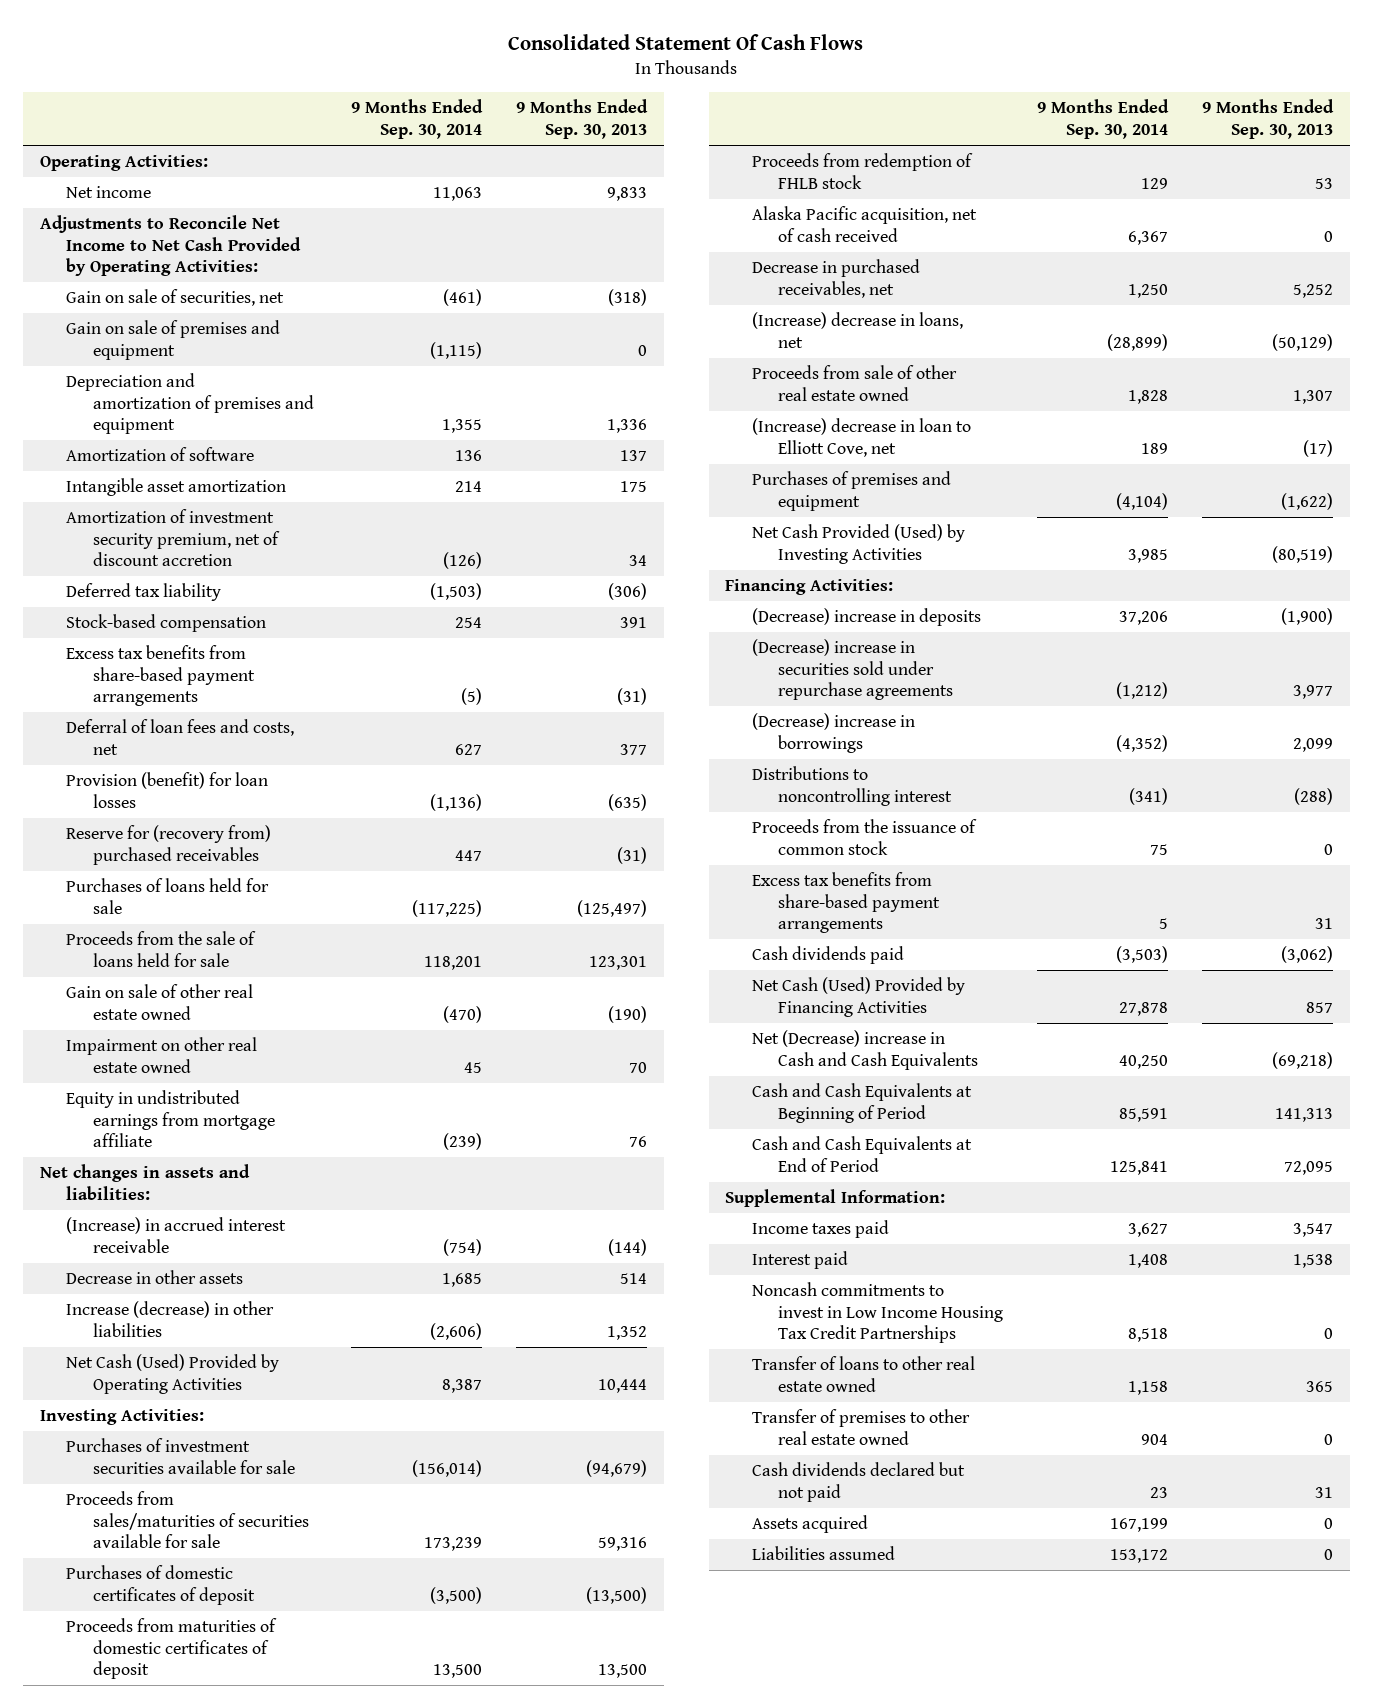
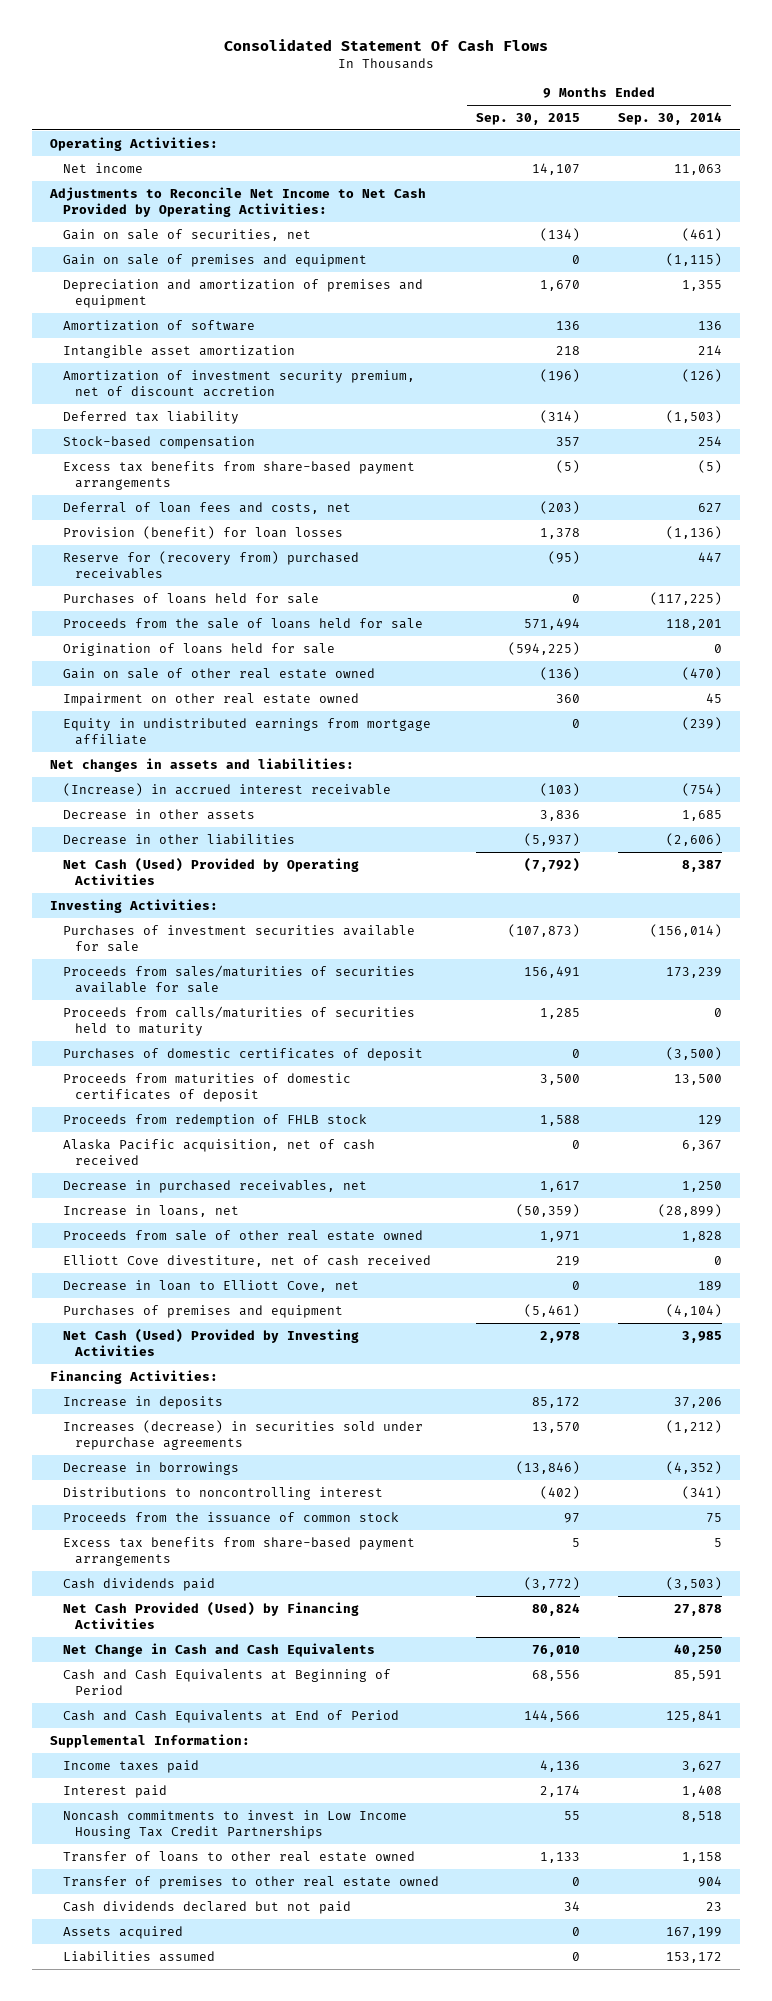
- | 9 Months Ended Sep. 30, 2014 | 9 Months Ended Sep. 30, 2013
+ | 9 Months Ended Sep. 30, 2015 | 9 Months Ended Sep. 30, 2014
+ Origination of loans held for sale | (594,225) | 0
- Increase (decrease) in other liabilities | (2,606) | 1,352
+ Decrease in other liabilities | (5,937) | (2,606)
+ Proceeds from calls/maturities of securities held to maturity | 1,285 | 0
- (Increase) decrease in loans, net | (28,899) | (50,129)
+ Increase in loans, net | (50,359) | (28,899)
- (Increase) decrease in loan to Elliott Cove, net | 189 | (17)
+ Elliott Cove divestiture, net of cash received | 219 | 0
+ Decrease in loan to Elliott Cove, net | 0 | 189
- Net Cash Provided (Used) by Investing Activities | 3,985 | (80,519)
+ Net Cash (Used) Provided by Investing Activities | 2,978 | 3,985
- (Decrease) increase in deposits | 37,206 | (1,900)
- (Decrease) increase in securities sold under repurchase agreements | (1,212) | 3,977
- (Decrease) increase in borrowings | (4,352) | 2,099
+ Increase in deposits | 85,172 | 37,206
+ Increases (decrease) in securities sold under repurchase agreements | 13,570 | (1,212)
+ Decrease in borrowings | (13,846) | (4,352)
- Net Cash (Used) Provided by Financing Activities | 27,878 | 857
- Net (Decrease) increase in Cash and Cash Equivalents | 40,250 | (69,218)
+ Net Cash Provided (Used) by Financing Activities | 80,824 | 27,878
+ Net Change in Cash and Cash Equivalents | 76,010 | 40,250

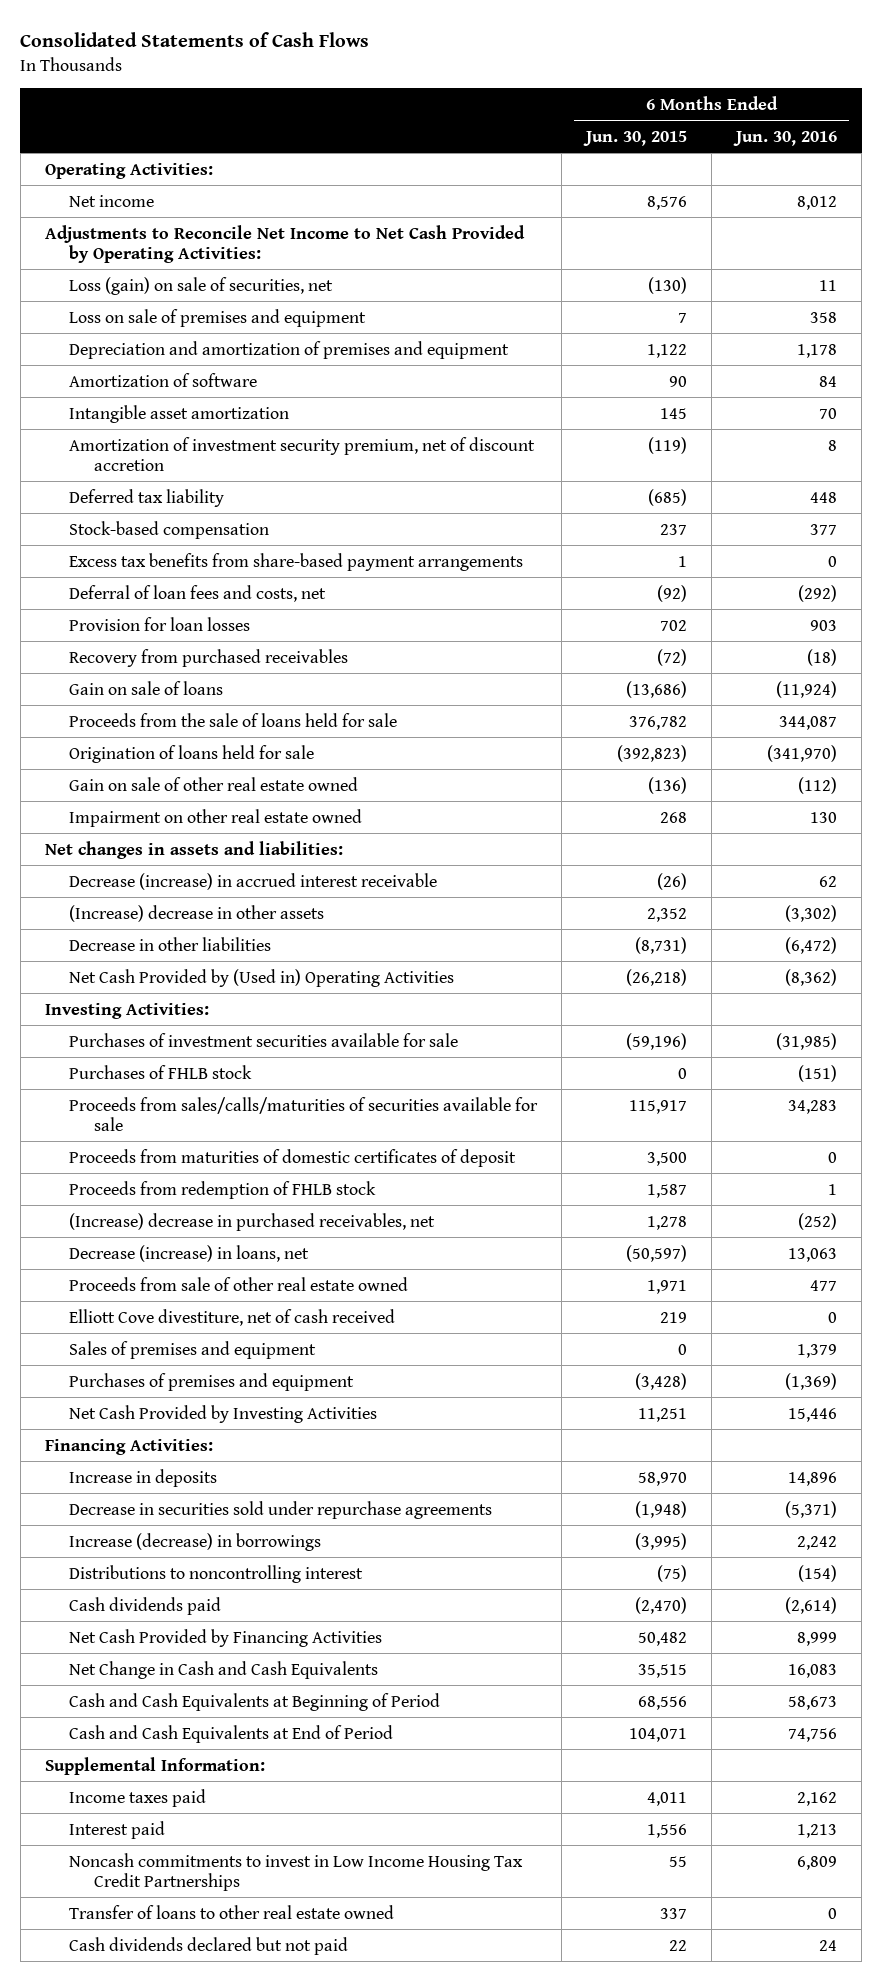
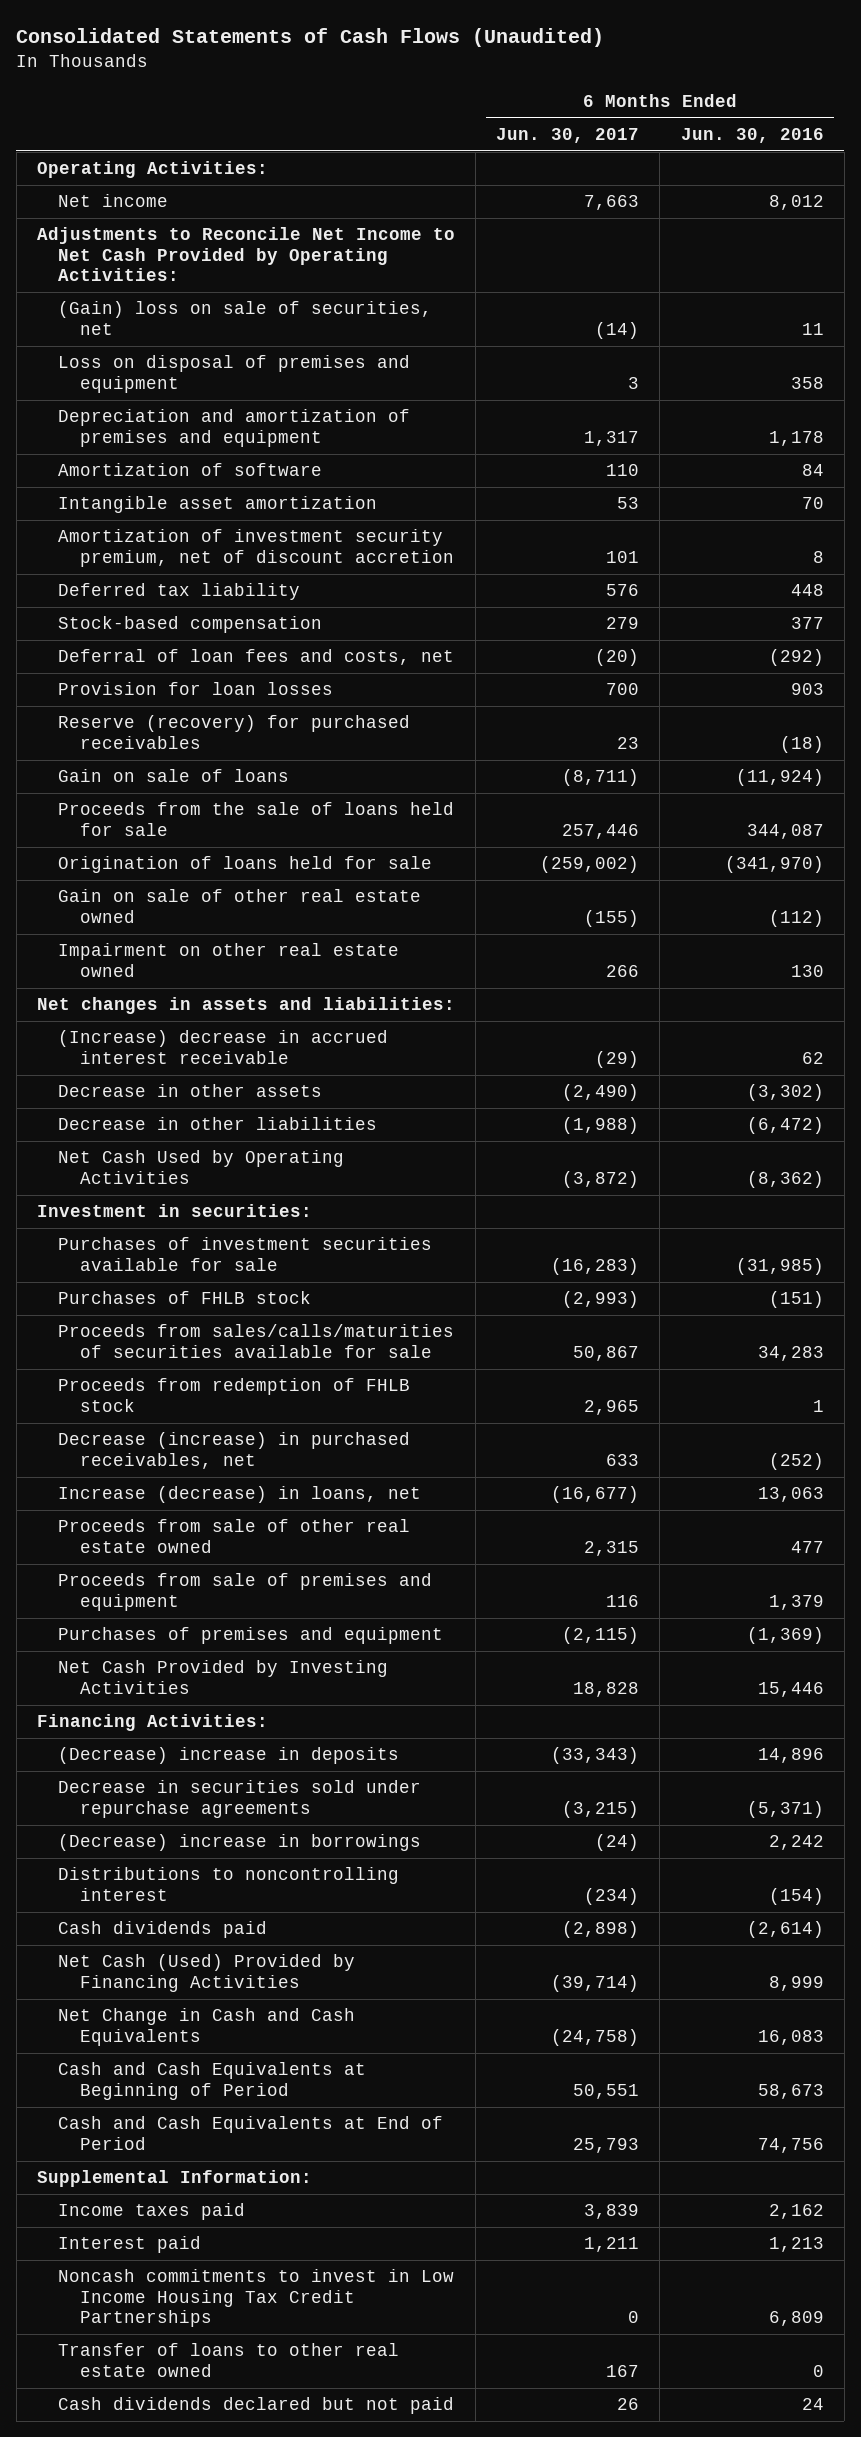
- Consolidated Statements of Cash Flows
+ Consolidated Statements of Cash Flows (Unaudited)
- | 6 Months Ended Jun. 30, 2015 | 6 Months Ended Jun. 30, 2016
+ | 6 Months Ended Jun. 30, 2017 | 6 Months Ended Jun. 30, 2016
- Loss (gain) on sale of securities, net | (130) | 11
- Loss on sale of premises and equipment | 7 | 358
+ (Gain) loss on sale of securities, net | (14) | 11
+ Loss on disposal of premises and equipment | 3 | 358
- Excess tax benefits from share-based payment arrangements | 1 | 0
- Recovery from purchased receivables | (72) | (18)
+ Reserve (recovery) for purchased receivables | 23 | (18)
- Decrease (increase) in accrued interest receivable | (26) | 62
- (Increase) decrease in other assets | 2,352 | (3,302)
+ (Increase) decrease in accrued interest receivable | (29) | 62
+ Decrease in other assets | (2,490) | (3,302)
- Net Cash Provided by (Used in) Operating Activities | (26,218) | (8,362)
- Investing Activities:
+ Net Cash Used by Operating Activities | (3,872) | (8,362)
+ Investment in securities:
- Proceeds from maturities of domestic certificates of deposit | 3,500 | 0
- (Increase) decrease in purchased receivables, net | 1,278 | (252)
- Decrease (increase) in loans, net | (50,597) | 13,063
+ Decrease (increase) in purchased receivables, net | 633 | (252)
+ Increase (decrease) in loans, net | (16,677) | 13,063
- Elliott Cove divestiture, net of cash received | 219 | 0
- Sales of premises and equipment | 0 | 1,379
+ Proceeds from sale of premises and equipment | 116 | 1,379
- Increase in deposits | 58,970 | 14,896
+ (Decrease) increase in deposits | (33,343) | 14,896
- Increase (decrease) in borrowings | (3,995) | 2,242
+ (Decrease) increase in borrowings | (24) | 2,242
- Net Cash Provided by Financing Activities | 50,482 | 8,999
+ Net Cash (Used) Provided by Financing Activities | (39,714) | 8,999

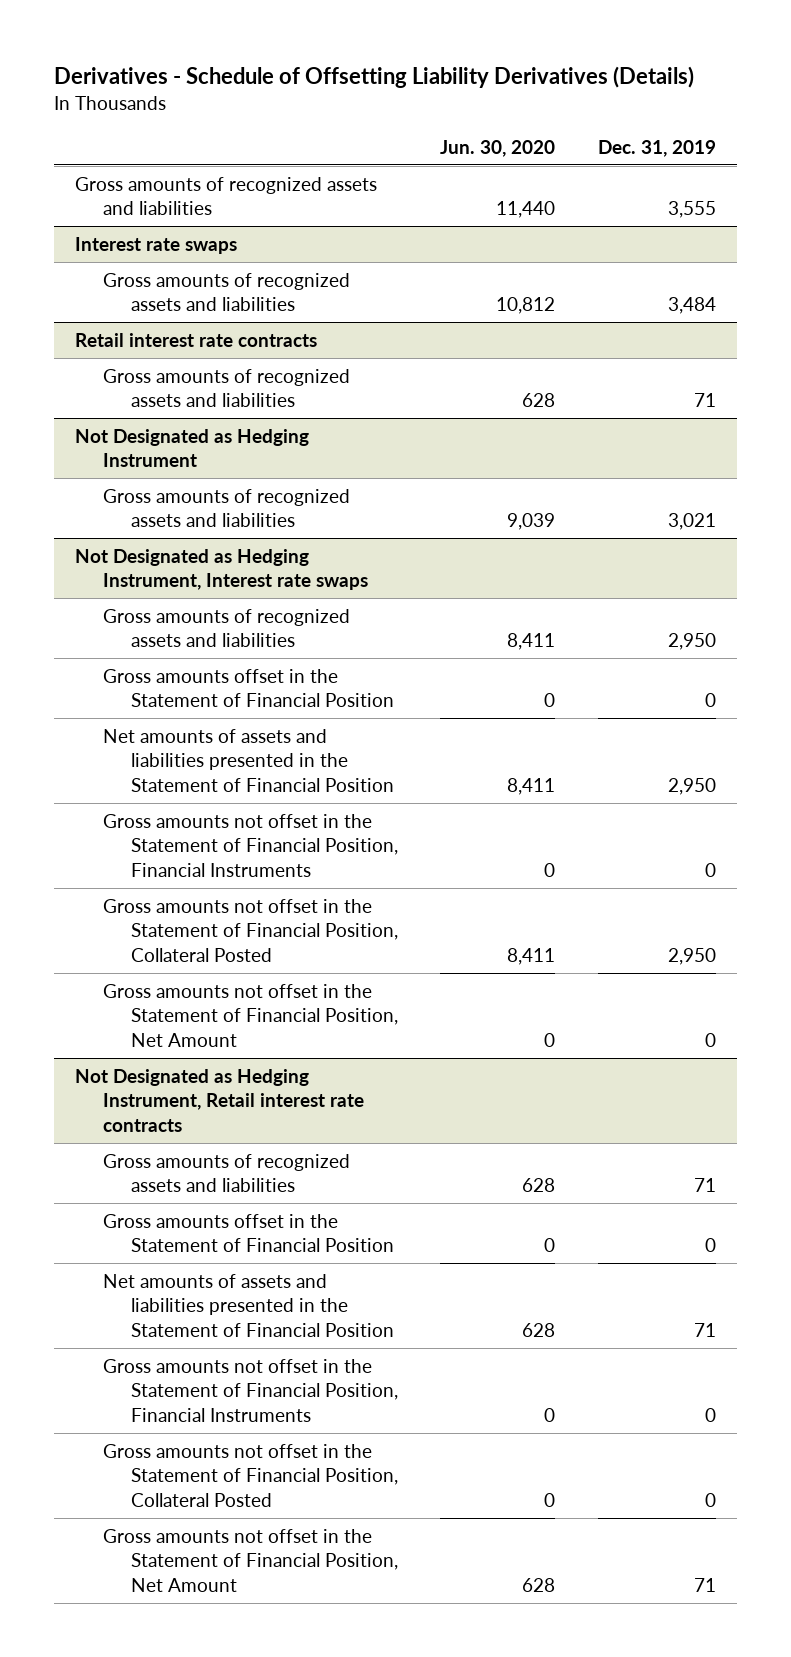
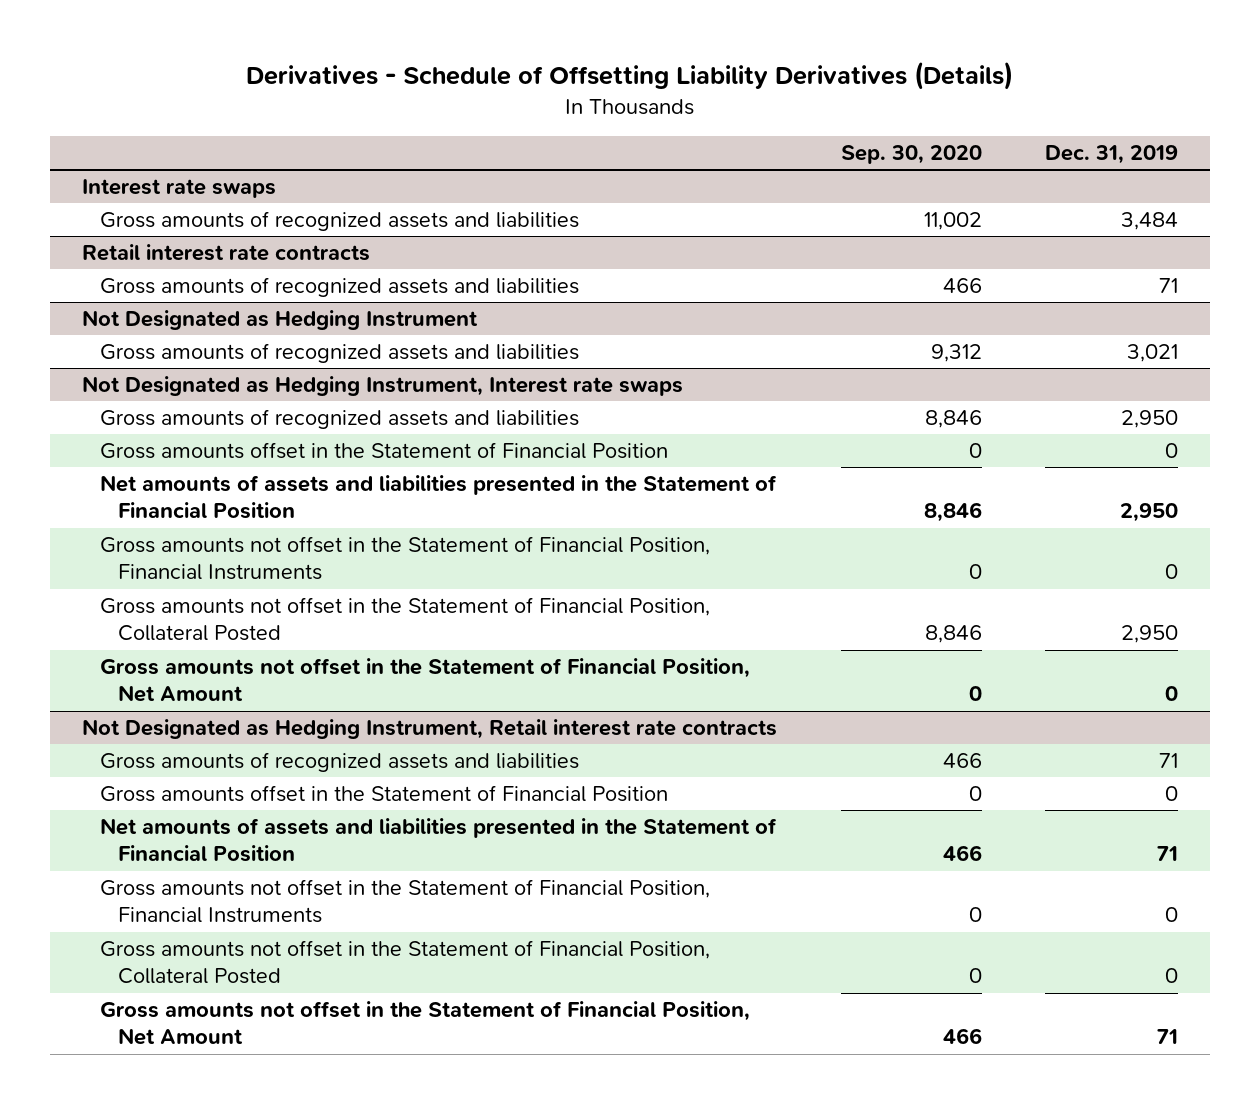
- | Jun. 30, 2020 | Dec. 31, 2019
+ | Sep. 30, 2020 | Dec. 31, 2019
- Gross amounts of recognized assets and liabilities | 11,440 | 3,555

